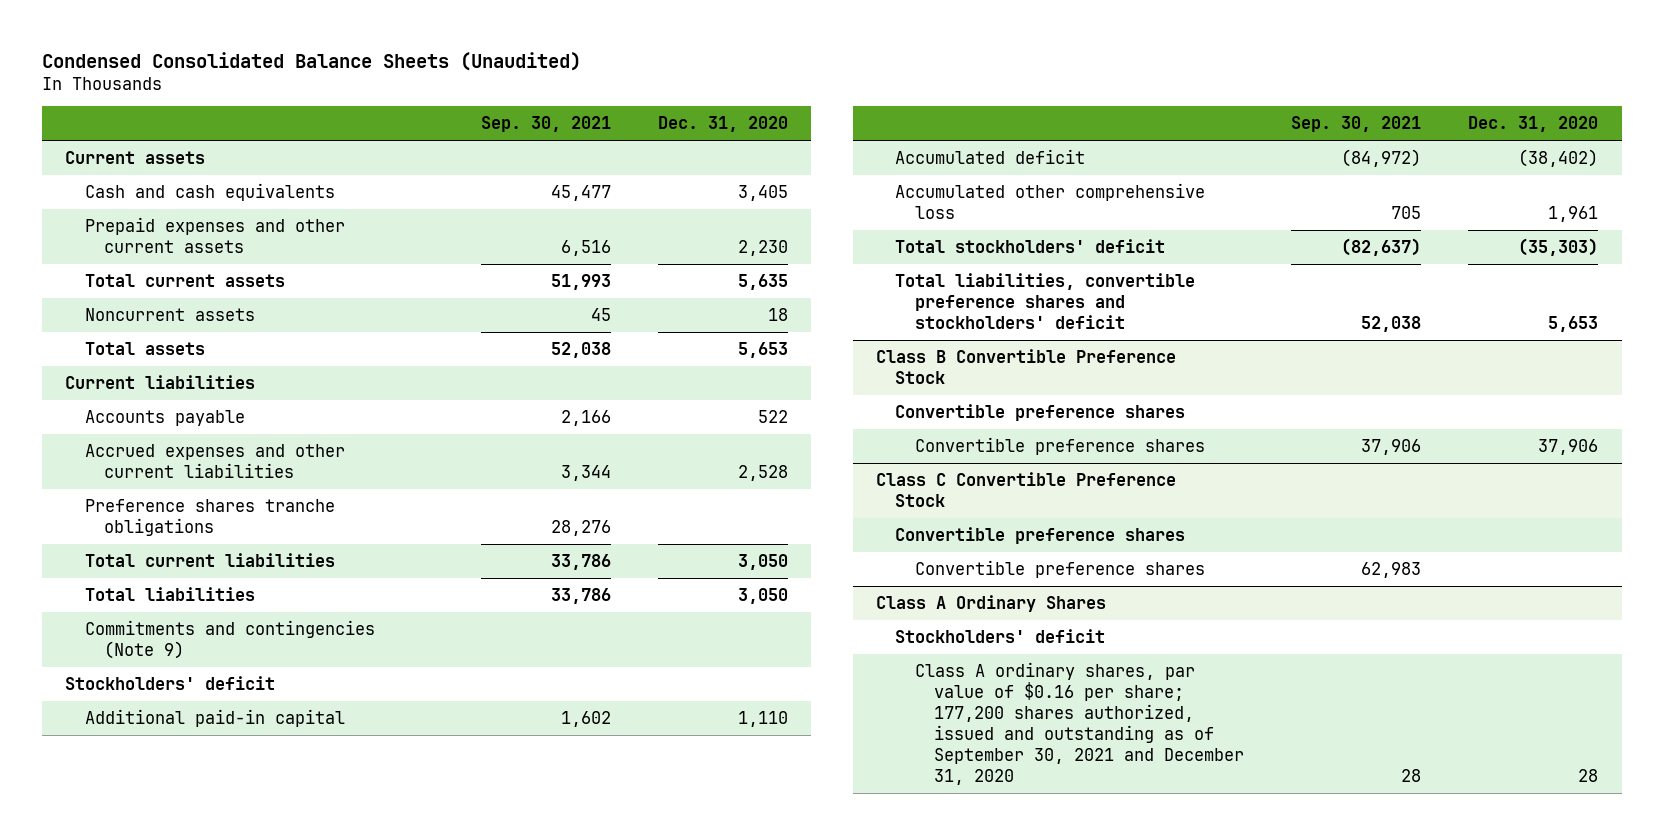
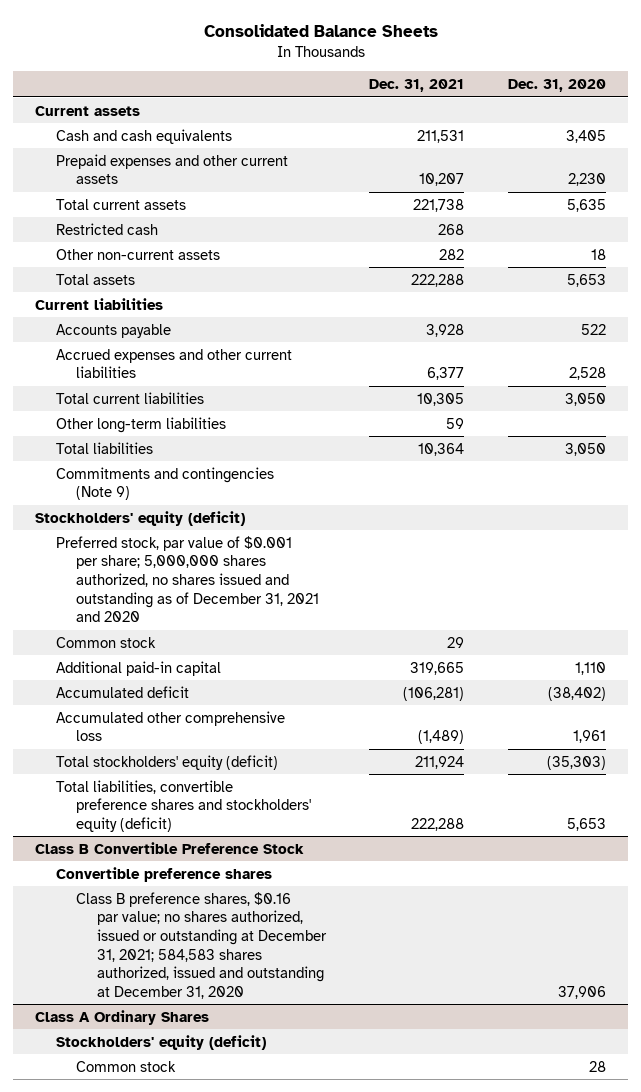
- Condensed Consolidated Balance Sheets (Unaudited)
+ Consolidated Balance Sheets
- | Sep. 30, 2021 | Dec. 31, 2020
+ | Dec. 31, 2021 | Dec. 31, 2020
- Noncurrent assets | 45 | 18
+ Restricted cash | 268 |
+ Other non-current assets | 282 | 18
- Preference shares tranche obligations | 28,276 |
+ Other long-term liabilities | 59 |
- Stockholders' deficit
+ Stockholders' equity (deficit)
+ Preferred stock, par value of $0.001 per share; 5,000,000 shares authorized, no shares issued and outstanding as of December 31, 2021 and 2020
+ Common stock | 29 |
- Total stockholders' deficit | (82,637) | (35,303)
- Total liabilities, convertible preference shares and stockholders' deficit | 52,038 | 5,653
+ Total stockholders' equity (deficit) | 211,924 | (35,303)
+ Total liabilities, convertible preference shares and stockholders' equity (deficit) | 222,288 | 5,653
@ Class B Convertible Preference Stock
- Convertible preference shares | 37,906 | 37,906
- Class C Convertible Preference Stock
- Convertible preference shares
- Convertible preference shares | 62,983 |
@ Class B Convertible Preference Stock
+ Class B preference shares, $0.16 par value; no shares authorized, issued or outstanding at December 31, 2021; 584,583 shares authorized, issued and outstanding at December 31, 2020 | | 37,906
@ Class A Ordinary Shares
- Stockholders' deficit
- Class A ordinary shares, par value of $0.16 per share; 177,200 shares authorized, issued and outstanding as of September 30, 2021 and December 31, 2020 | 28 | 28
+ Stockholders' equity (deficit)
+ Common stock | | 28

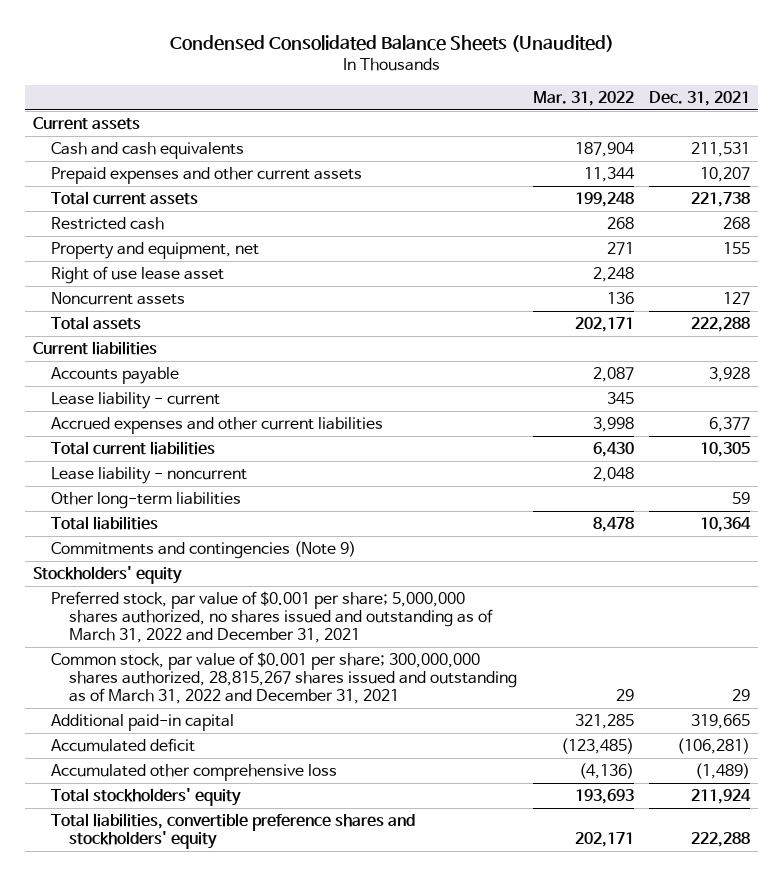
- Consolidated Balance Sheets
+ Condensed Consolidated Balance Sheets (Unaudited)
- | Dec. 31, 2021 | Dec. 31, 2020
+ | Mar. 31, 2022 | Dec. 31, 2021
- Other non-current assets | 282 | 18
+ Property and equipment, net | 271 | 155
+ Right of use lease asset | 2,248 |
+ Noncurrent assets | 136 | 127
+ Lease liability - current | 345 |
+ Lease liability - noncurrent | 2,048 |
- Stockholders' equity (deficit)
- Preferred stock, par value of $0.001 per share; 5,000,000 shares authorized, no shares issued and outstanding as of December 31, 2021 and 2020
- Common stock | 29 |
+ Stockholders' equity
+ Preferred stock, par value of $0.001 per share; 5,000,000 shares authorized, no shares issued and outstanding as of March 31, 2022 and December 31, 2021
+ Common stock, par value of $0.001 per share; 300,000,000 shares authorized, 28,815,267 shares issued and outstanding as of March 31, 2022 and December 31, 2021 | 29 | 29
- Total stockholders' equity (deficit) | 211,924 | (35,303)
- Total liabilities, convertible preference shares and stockholders' equity (deficit) | 222,288 | 5,653
- Class B Convertible Preference Stock
- Convertible preference shares
- Class B preference shares, $0.16 par value; no shares authorized, issued or outstanding at December 31, 2021; 584,583 shares authorized, issued and outstanding at December 31, 2020 | | 37,906
- Class A Ordinary Shares
- Stockholders' equity (deficit)
- Common stock | | 28
+ Total stockholders' equity | 193,693 | 211,924
+ Total liabilities, convertible preference shares and stockholders' equity | 202,171 | 222,288

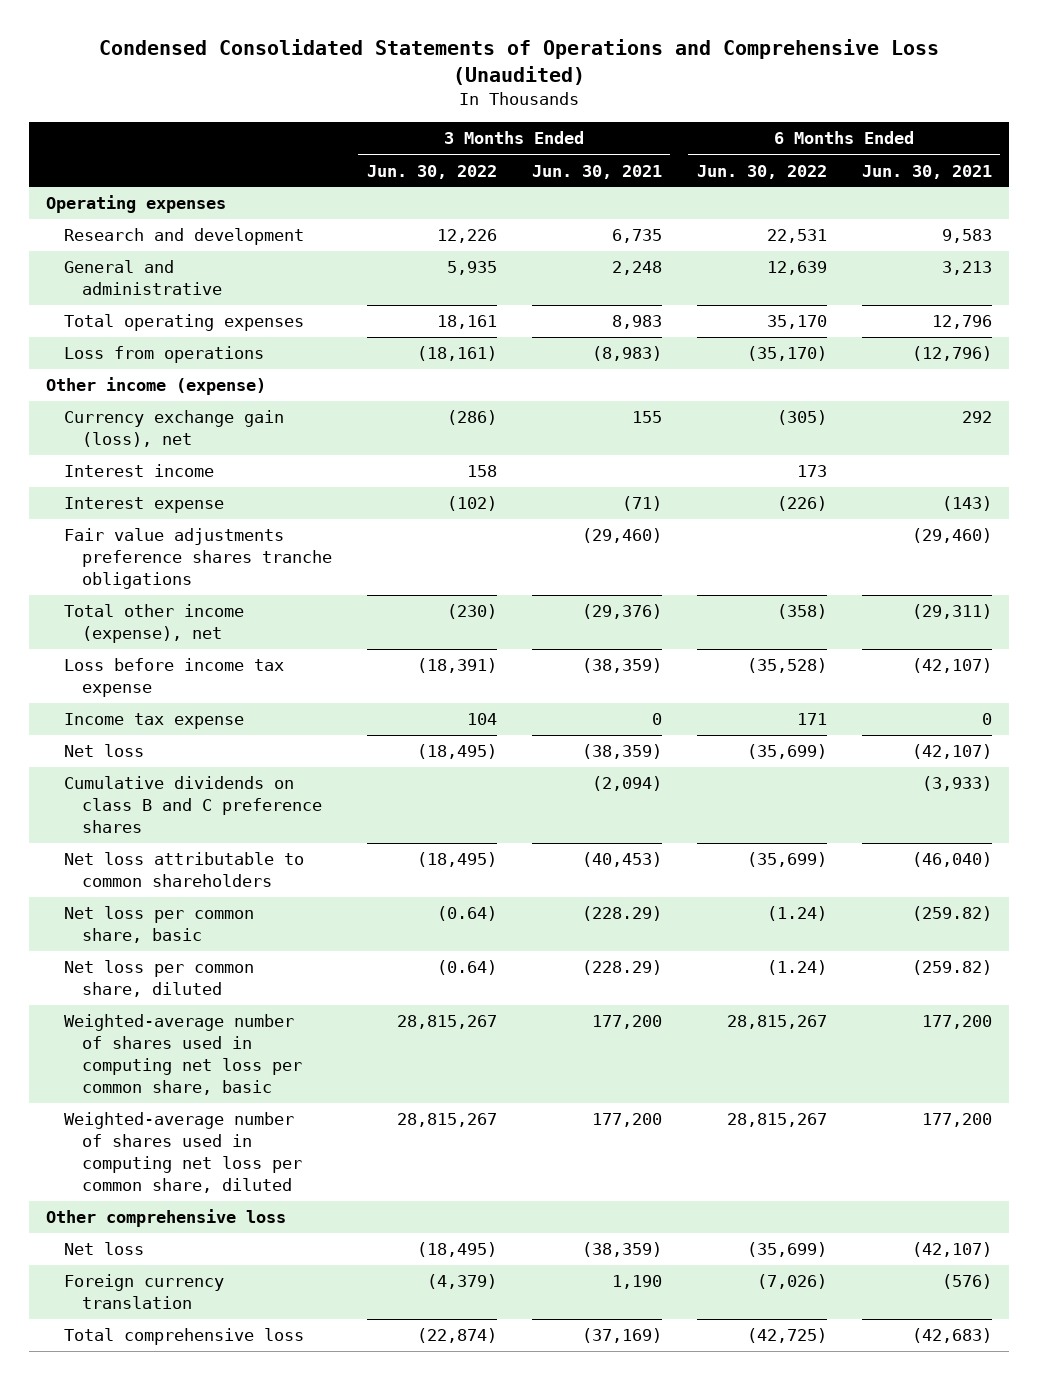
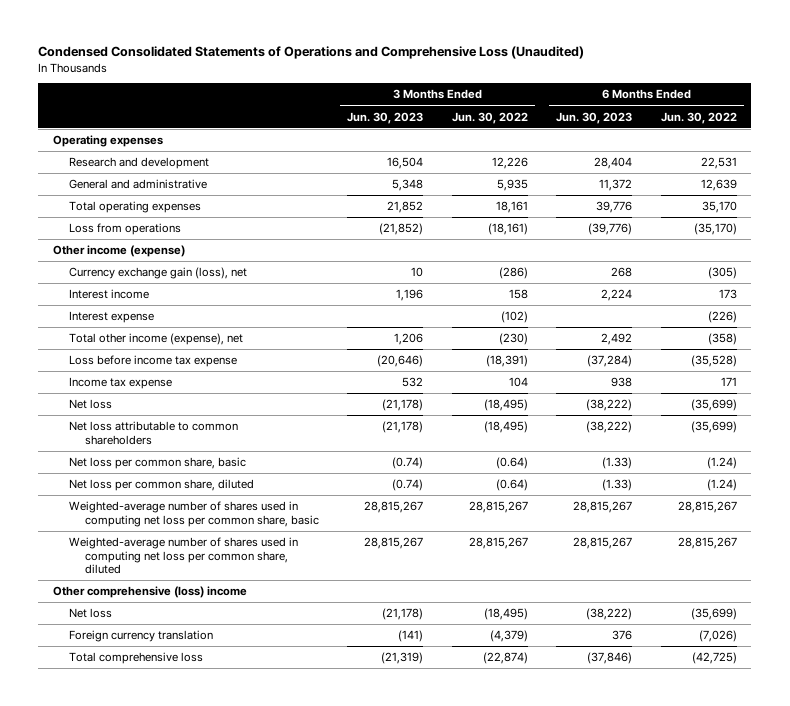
- | 3 Months Ended Jun. 30, 2022 | 3 Months Ended Jun. 30, 2021 | 6 Months Ended Jun. 30, 2022 | 6 Months Ended Jun. 30, 2021
+ | 3 Months Ended Jun. 30, 2023 | 3 Months Ended Jun. 30, 2022 | 6 Months Ended Jun. 30, 2023 | 6 Months Ended Jun. 30, 2022
- Fair value adjustments preference shares tranche obligations | | (29,460) | | (29,460)
- Cumulative dividends on class B and C preference shares | | (2,094) | | (3,933)
- Other comprehensive loss
+ Other comprehensive (loss) income

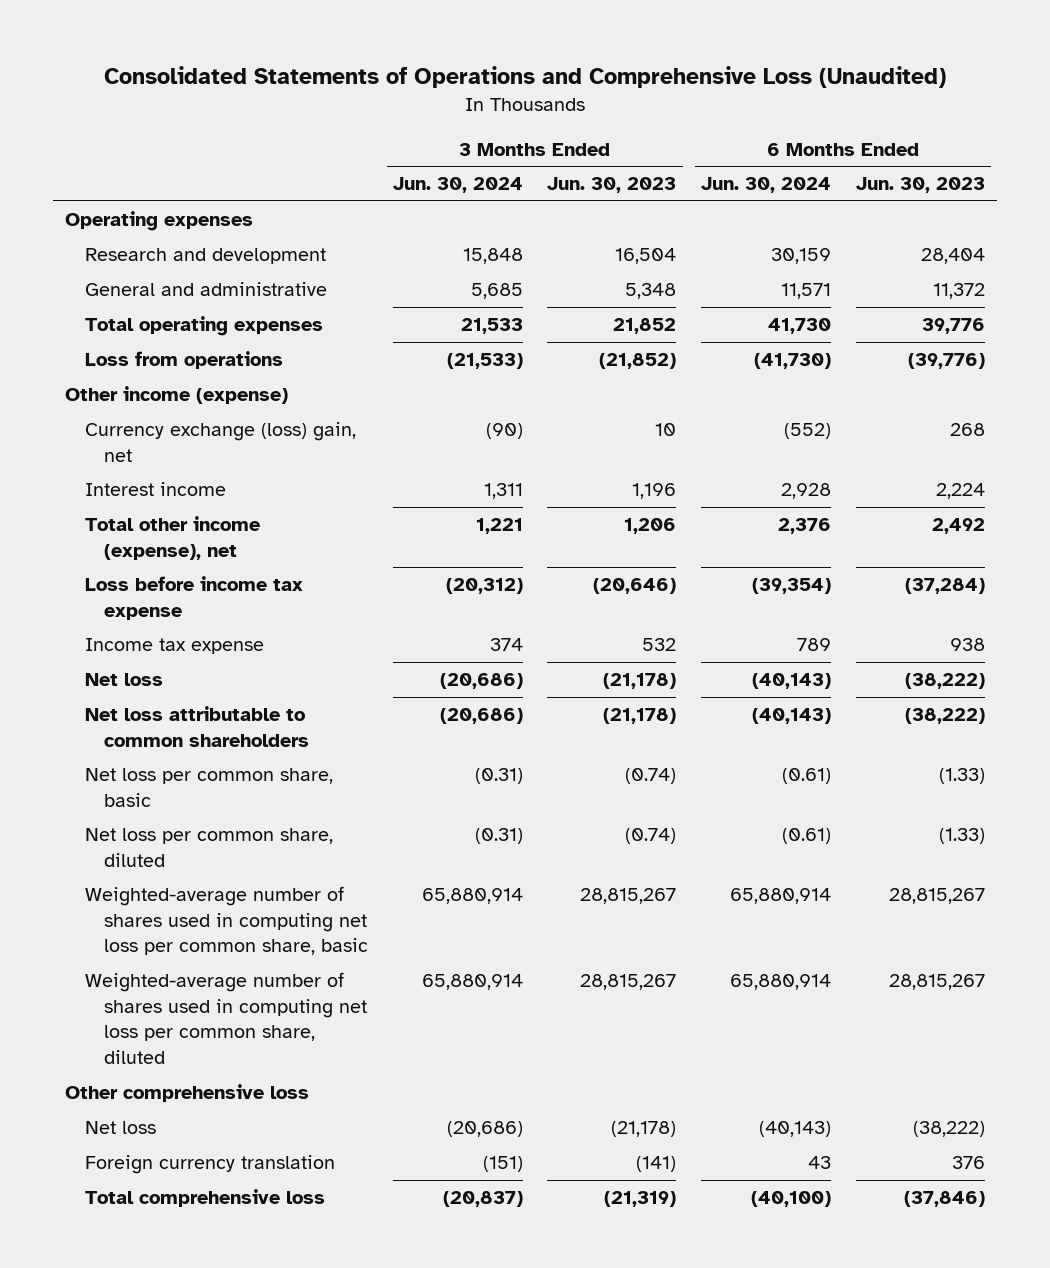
- Condensed Consolidated Statements of Operations and Comprehensive Loss (Unaudited)
+ Consolidated Statements of Operations and Comprehensive Loss (Unaudited)
- | 3 Months Ended Jun. 30, 2023 | 3 Months Ended Jun. 30, 2022 | 6 Months Ended Jun. 30, 2023 | 6 Months Ended Jun. 30, 2022
+ | 3 Months Ended Jun. 30, 2024 | 3 Months Ended Jun. 30, 2023 | 6 Months Ended Jun. 30, 2024 | 6 Months Ended Jun. 30, 2023
- Currency exchange gain (loss), net | 10 | (286) | 268 | (305)
+ Currency exchange (loss) gain, net | (90) | 10 | (552) | 268
- Interest expense | | (102) | | (226)
- Other comprehensive (loss) income
+ Other comprehensive loss

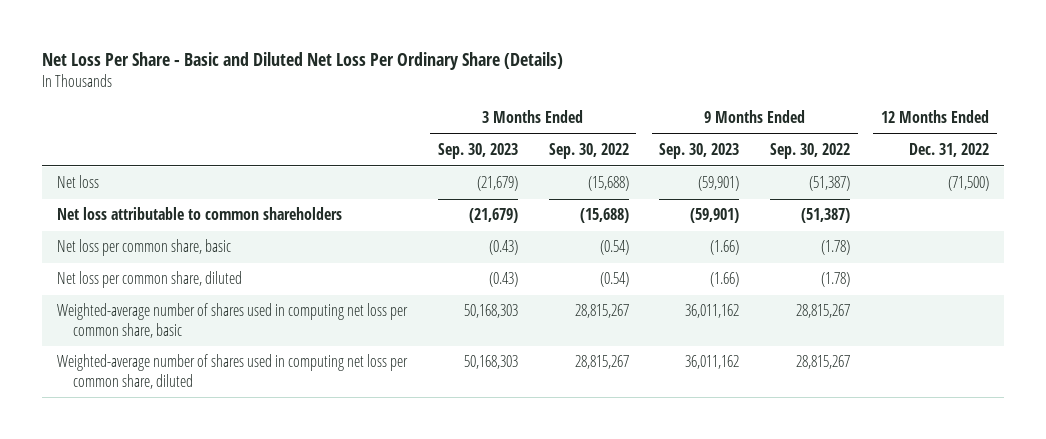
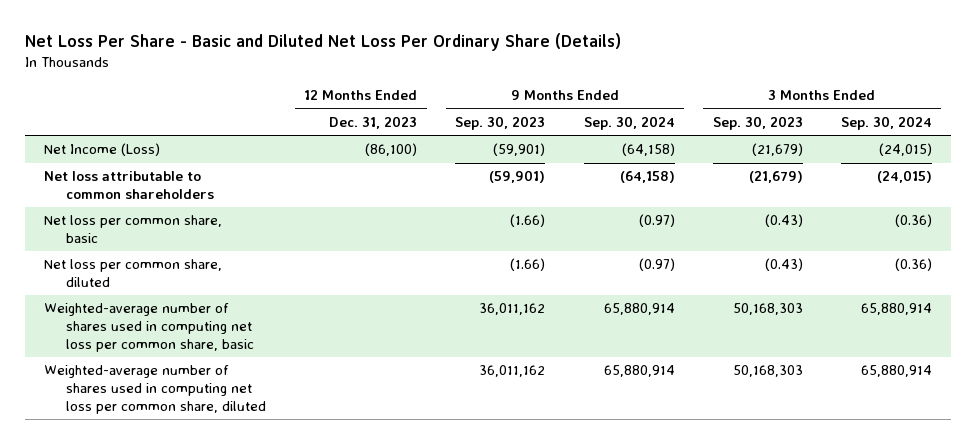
- | 3 Months Ended Sep. 30, 2023 | 3 Months Ended Sep. 30, 2022 | 9 Months Ended Sep. 30, 2023 | 9 Months Ended Sep. 30, 2022 | 12 Months Ended Dec. 31, 2022
+ | 12 Months Ended Dec. 31, 2023 | 9 Months Ended Sep. 30, 2023 | 9 Months Ended Sep. 30, 2024 | 3 Months Ended Sep. 30, 2023 | 3 Months Ended Sep. 30, 2024
- Net loss | (21,679) | (15,688) | (59,901) | (51,387) | (71,500)
+ Net Income (Loss) | (86,100) | (59,901) | (64,158) | (21,679) | (24,015)

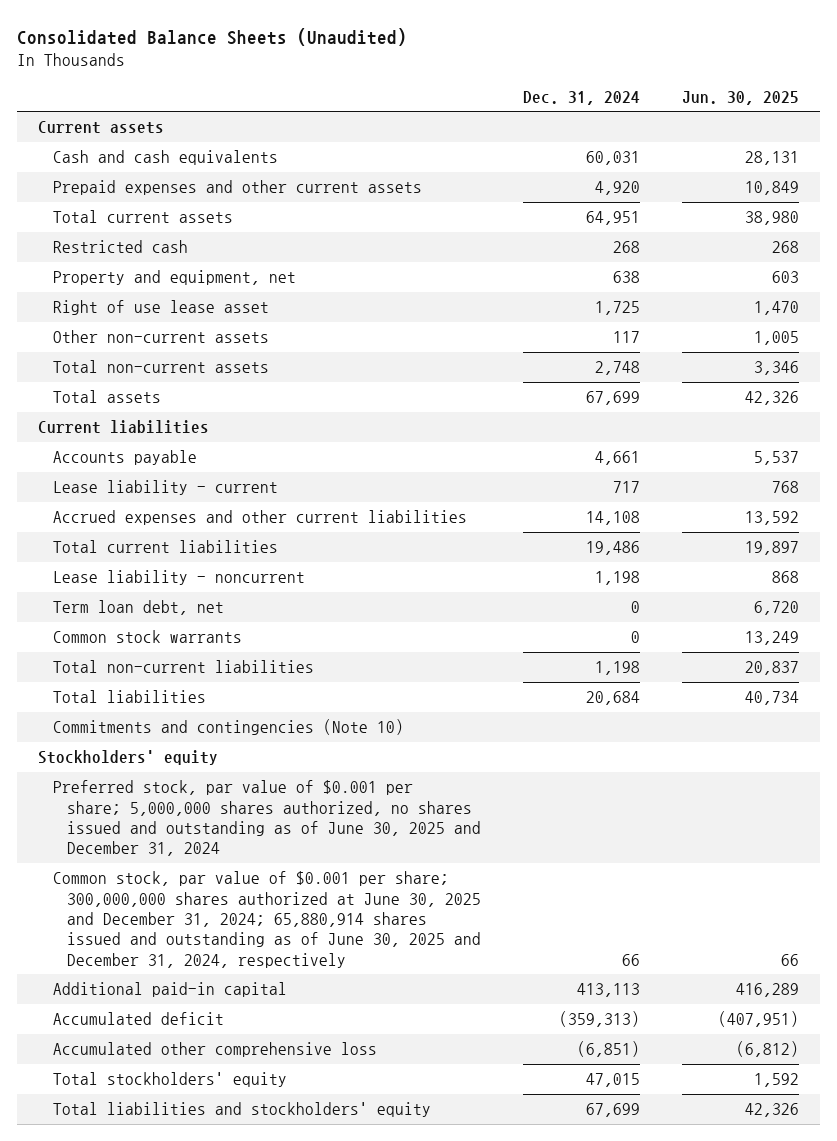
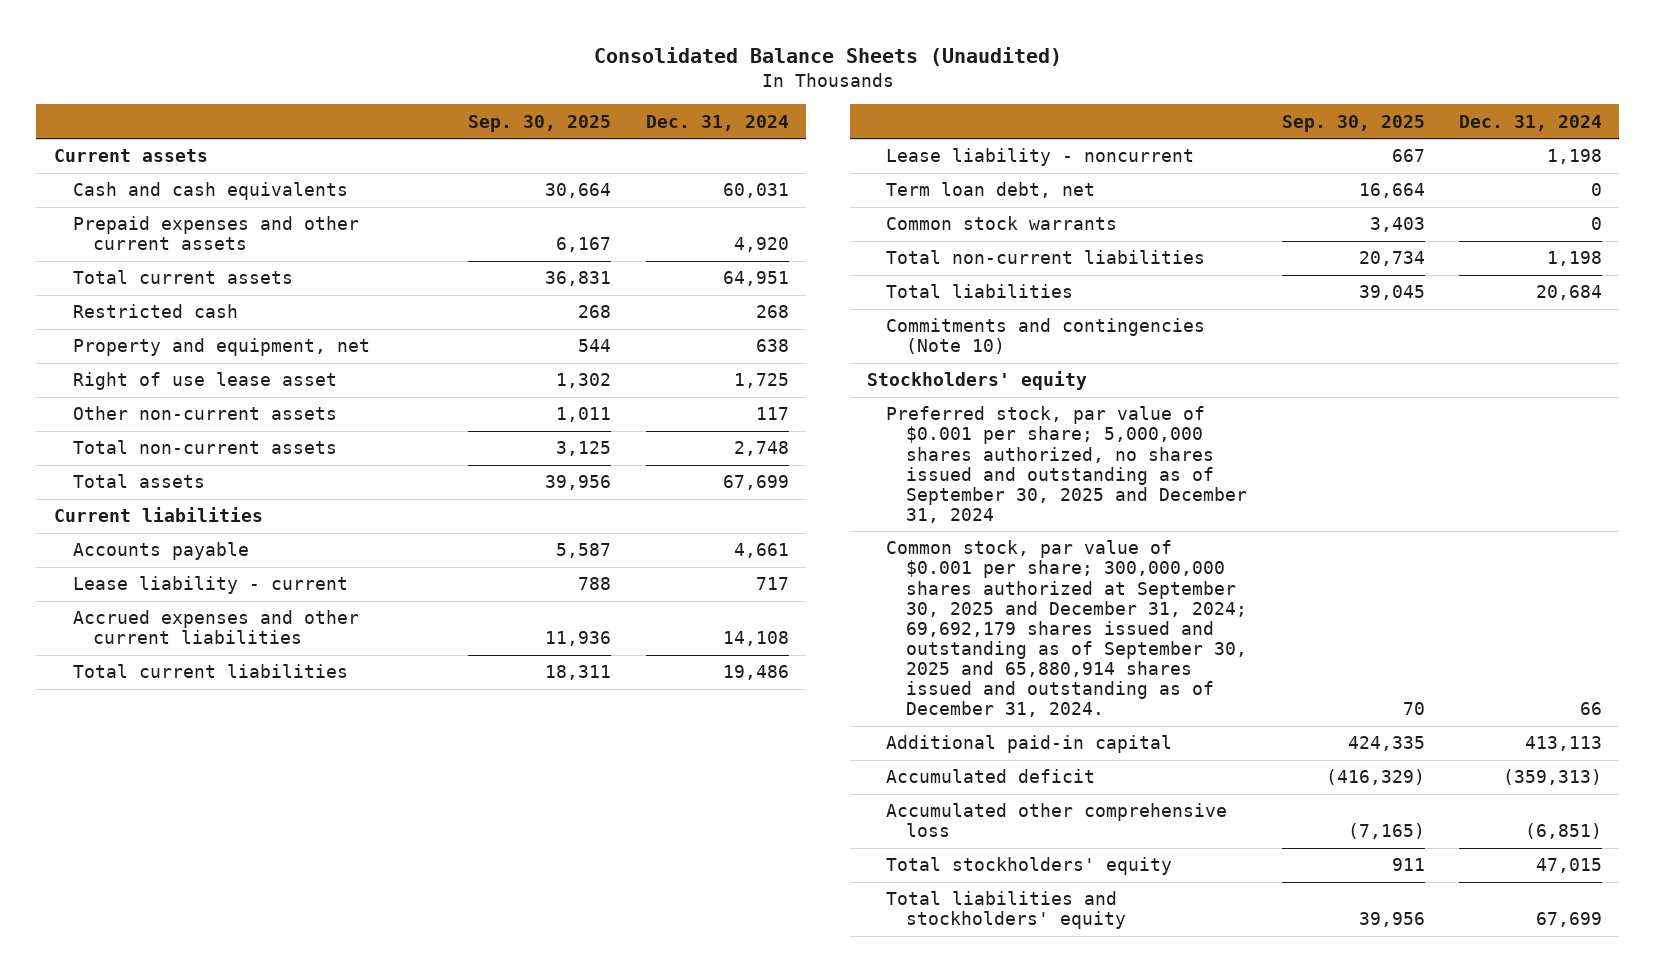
- | Dec. 31, 2024 | Jun. 30, 2025
+ | Sep. 30, 2025 | Dec. 31, 2024
- Preferred stock, par value of $0.001 per share; 5,000,000 shares authorized, no shares issued and outstanding as of June 30, 2025 and December 31, 2024
- Common stock, par value of $0.001 per share; 300,000,000 shares authorized at June 30, 2025 and December 31, 2024; 65,880,914 shares issued and outstanding as of June 30, 2025 and December 31, 2024, respectively | 66 | 66
+ Preferred stock, par value of $0.001 per share; 5,000,000 shares authorized, no shares issued and outstanding as of September 30, 2025 and December 31, 2024
+ Common stock, par value of $0.001 per share; 300,000,000 shares authorized at September 30, 2025 and December 31, 2024; 69,692,179 shares issued and outstanding as of September 30, 2025 and 65,880,914 shares issued and outstanding as of December 31, 2024. | 70 | 66

